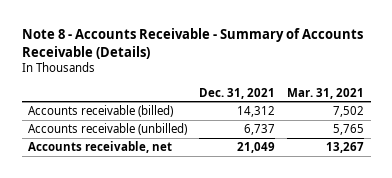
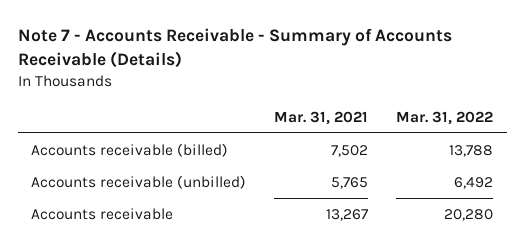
- Note 8 - Accounts Receivable - Summary of Accounts Receivable (Details)
+ Note 7 - Accounts Receivable - Summary of Accounts Receivable (Details)
- | Dec. 31, 2021 | Mar. 31, 2021
+ | Mar. 31, 2021 | Mar. 31, 2022
- Accounts receivable, net | 21,049 | 13,267
+ Accounts receivable | 13,267 | 20,280

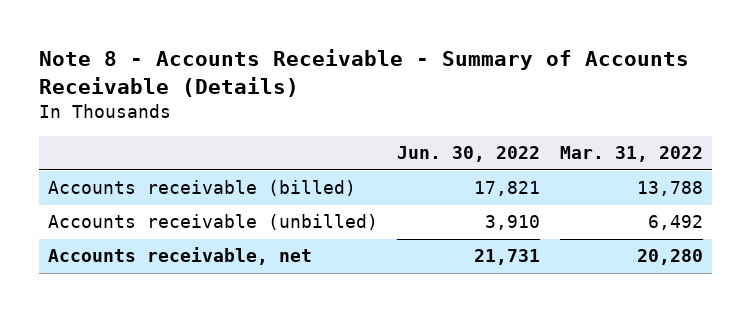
- Note 7 - Accounts Receivable - Summary of Accounts Receivable (Details)
+ Note 8 - Accounts Receivable - Summary of Accounts Receivable (Details)
- | Mar. 31, 2021 | Mar. 31, 2022
+ | Jun. 30, 2022 | Mar. 31, 2022
- Accounts receivable | 13,267 | 20,280
+ Accounts receivable, net | 21,731 | 20,280

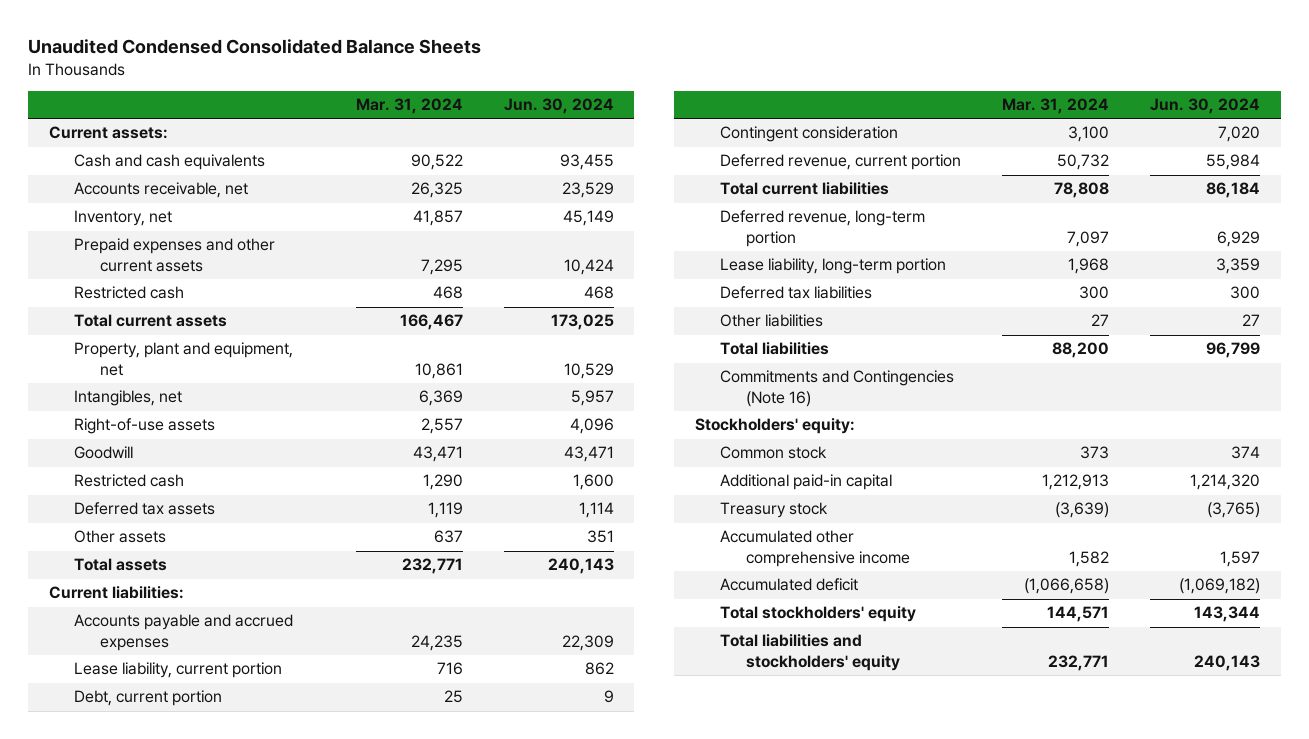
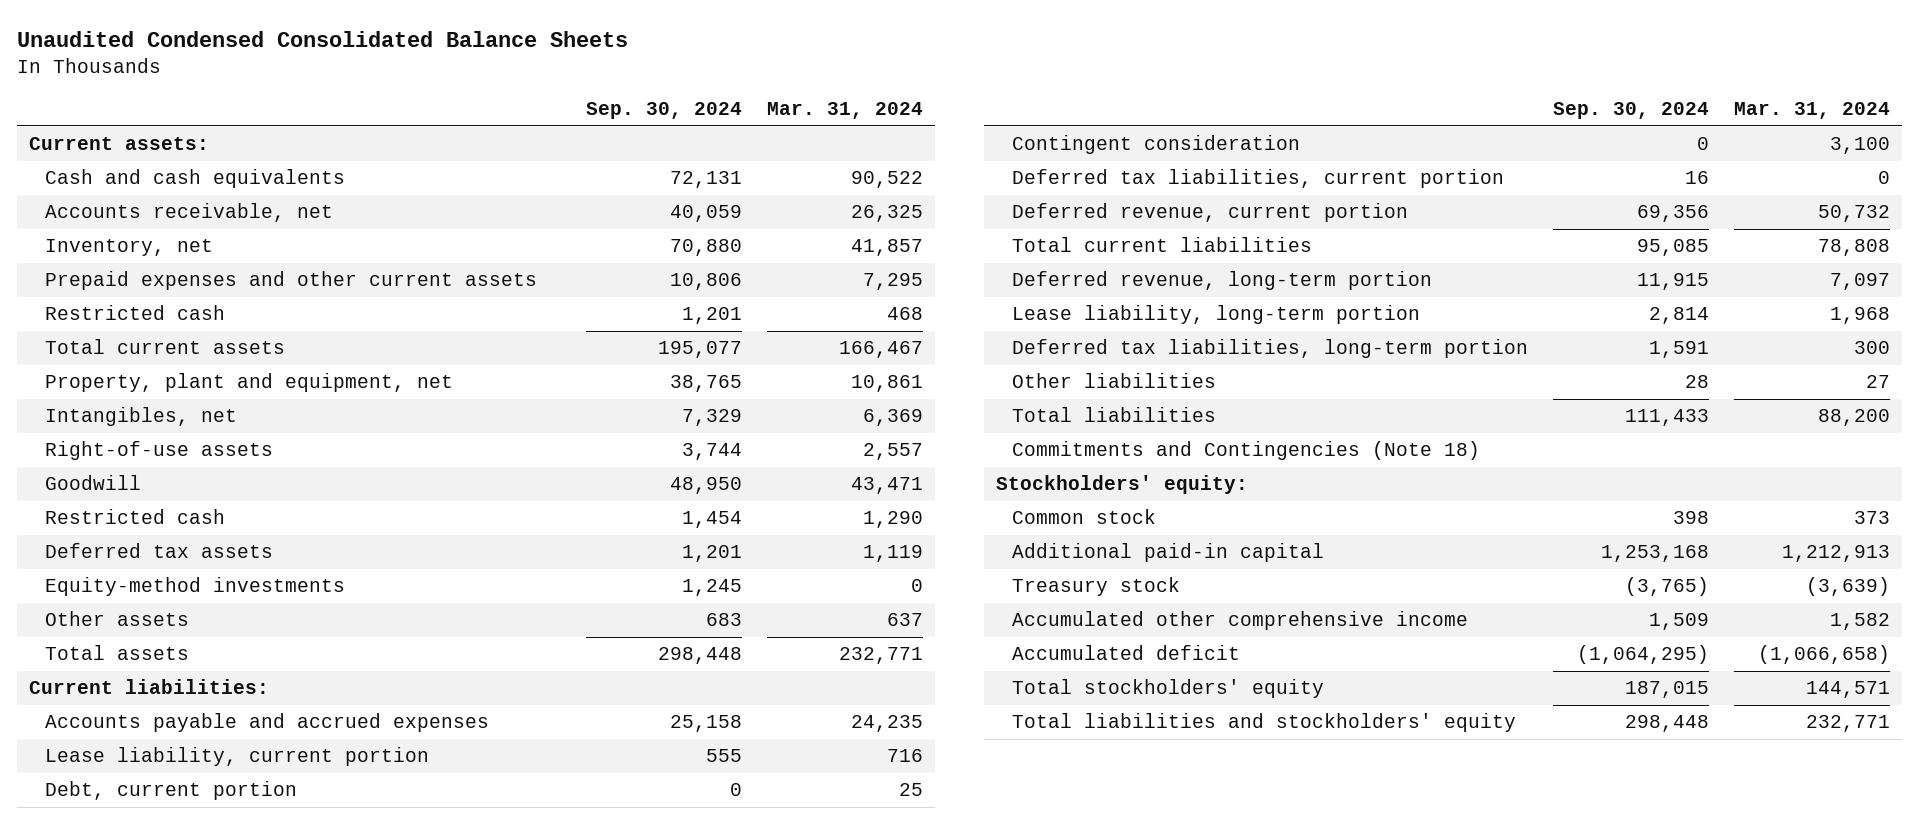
- | Mar. 31, 2024 | Jun. 30, 2024
+ | Sep. 30, 2024 | Mar. 31, 2024
+ Equity-method investments | 1,245 | 0
+ Deferred tax liabilities, current portion | 16 | 0
- Deferred tax liabilities | 300 | 300
+ Deferred tax liabilities, long-term portion | 1,591 | 300
- Commitments and Contingencies (Note 16)
+ Commitments and Contingencies (Note 18)

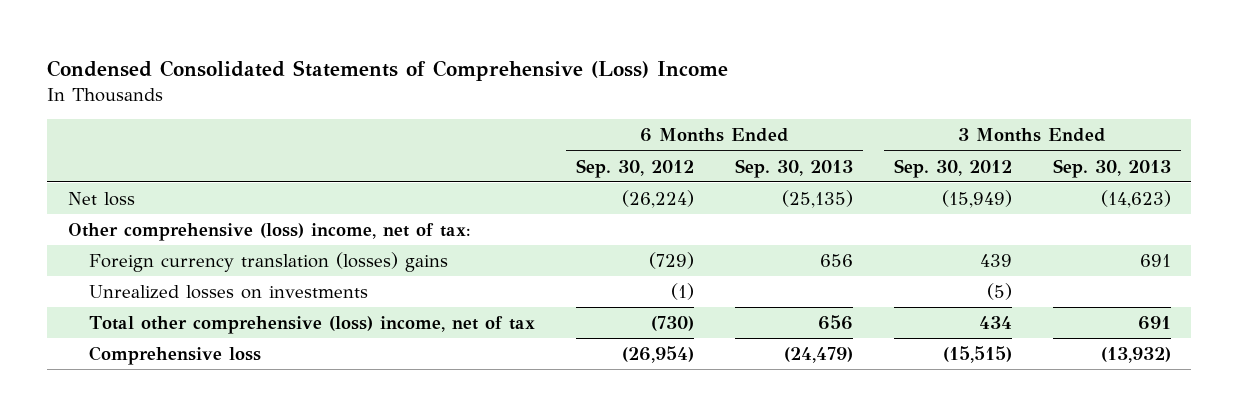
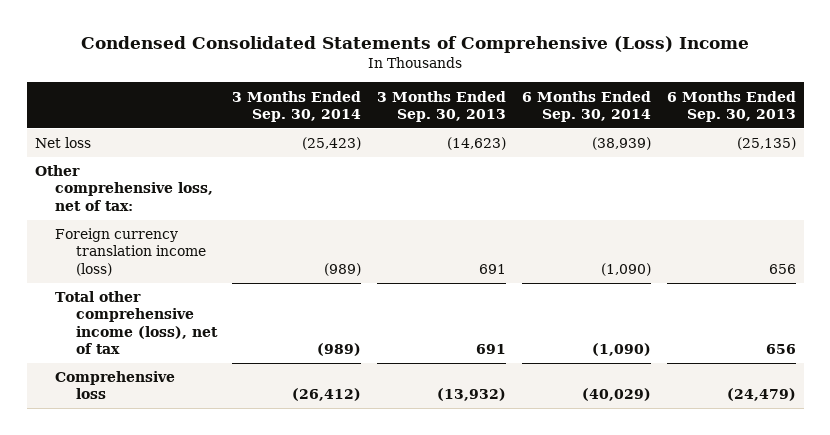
- | 6 Months Ended Sep. 30, 2012 | 6 Months Ended Sep. 30, 2013 | 3 Months Ended Sep. 30, 2012 | 3 Months Ended Sep. 30, 2013
+ | 3 Months Ended Sep. 30, 2014 | 3 Months Ended Sep. 30, 2013 | 6 Months Ended Sep. 30, 2014 | 6 Months Ended Sep. 30, 2013
- Other comprehensive (loss) income, net of tax:
- Foreign currency translation (losses) gains | (729) | 656 | 439 | 691
- Unrealized losses on investments | (1) | | (5) |
- Total other comprehensive (loss) income, net of tax | (730) | 656 | 434 | 691
+ Other comprehensive loss, net of tax:
+ Foreign currency translation income (loss) | (989) | 691 | (1,090) | 656
+ Total other comprehensive income (loss), net of tax | (989) | 691 | (1,090) | 656

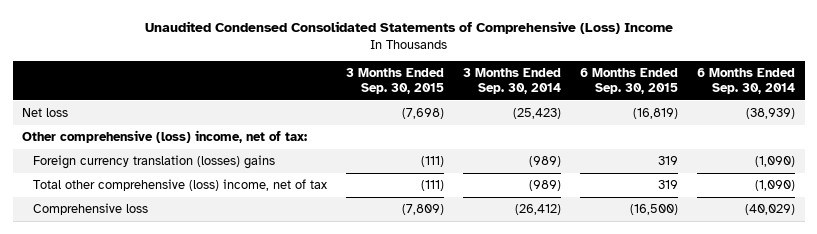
- Condensed Consolidated Statements of Comprehensive (Loss) Income
+ Unaudited Condensed Consolidated Statements of Comprehensive (Loss) Income
- | 3 Months Ended Sep. 30, 2014 | 3 Months Ended Sep. 30, 2013 | 6 Months Ended Sep. 30, 2014 | 6 Months Ended Sep. 30, 2013
+ | 3 Months Ended Sep. 30, 2015 | 3 Months Ended Sep. 30, 2014 | 6 Months Ended Sep. 30, 2015 | 6 Months Ended Sep. 30, 2014
- Other comprehensive loss, net of tax:
- Foreign currency translation income (loss) | (989) | 691 | (1,090) | 656
- Total other comprehensive income (loss), net of tax | (989) | 691 | (1,090) | 656
+ Other comprehensive (loss) income, net of tax:
+ Foreign currency translation (losses) gains | (111) | (989) | 319 | (1,090)
+ Total other comprehensive (loss) income, net of tax | (111) | (989) | 319 | (1,090)

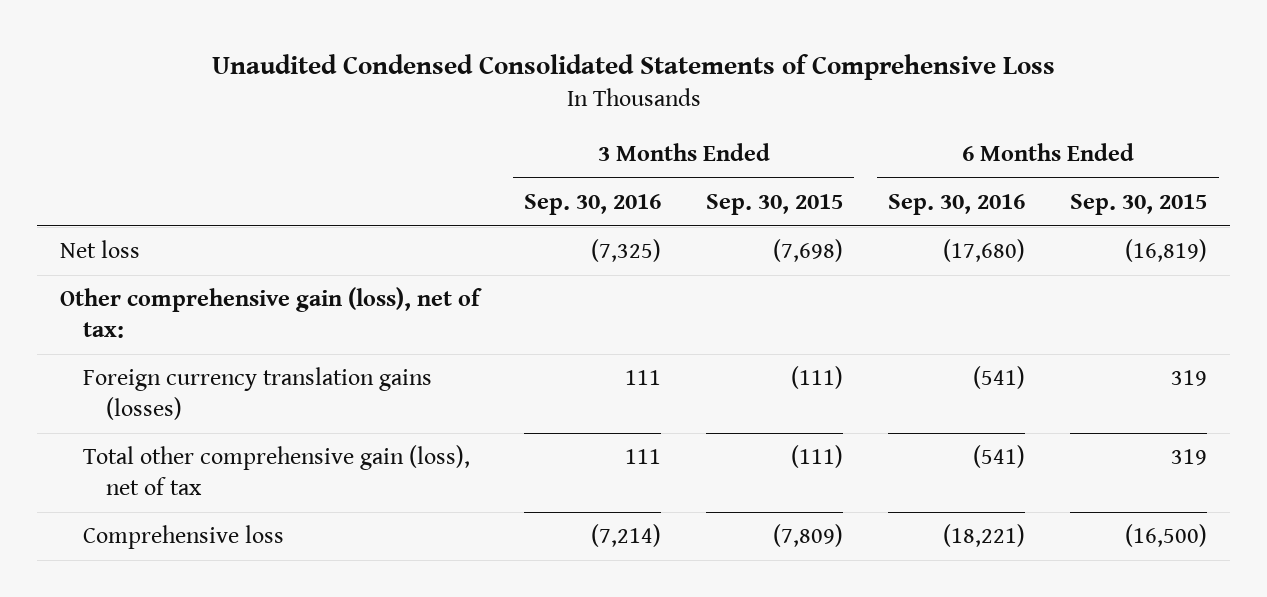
- Unaudited Condensed Consolidated Statements of Comprehensive (Loss) Income
+ Unaudited Condensed Consolidated Statements of Comprehensive Loss
- | 3 Months Ended Sep. 30, 2015 | 3 Months Ended Sep. 30, 2014 | 6 Months Ended Sep. 30, 2015 | 6 Months Ended Sep. 30, 2014
+ | 3 Months Ended Sep. 30, 2016 | 3 Months Ended Sep. 30, 2015 | 6 Months Ended Sep. 30, 2016 | 6 Months Ended Sep. 30, 2015
- Other comprehensive (loss) income, net of tax:
- Foreign currency translation (losses) gains | (111) | (989) | 319 | (1,090)
- Total other comprehensive (loss) income, net of tax | (111) | (989) | 319 | (1,090)
+ Other comprehensive gain (loss), net of tax:
+ Foreign currency translation gains (losses) | 111 | (111) | (541) | 319
+ Total other comprehensive gain (loss), net of tax | 111 | (111) | (541) | 319

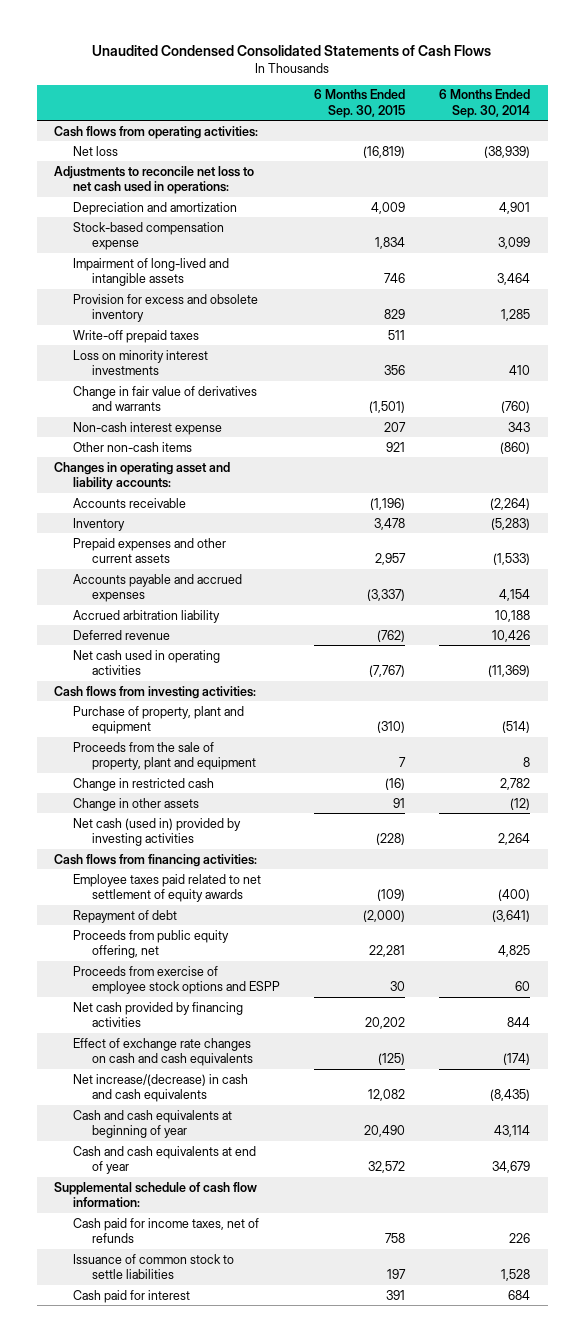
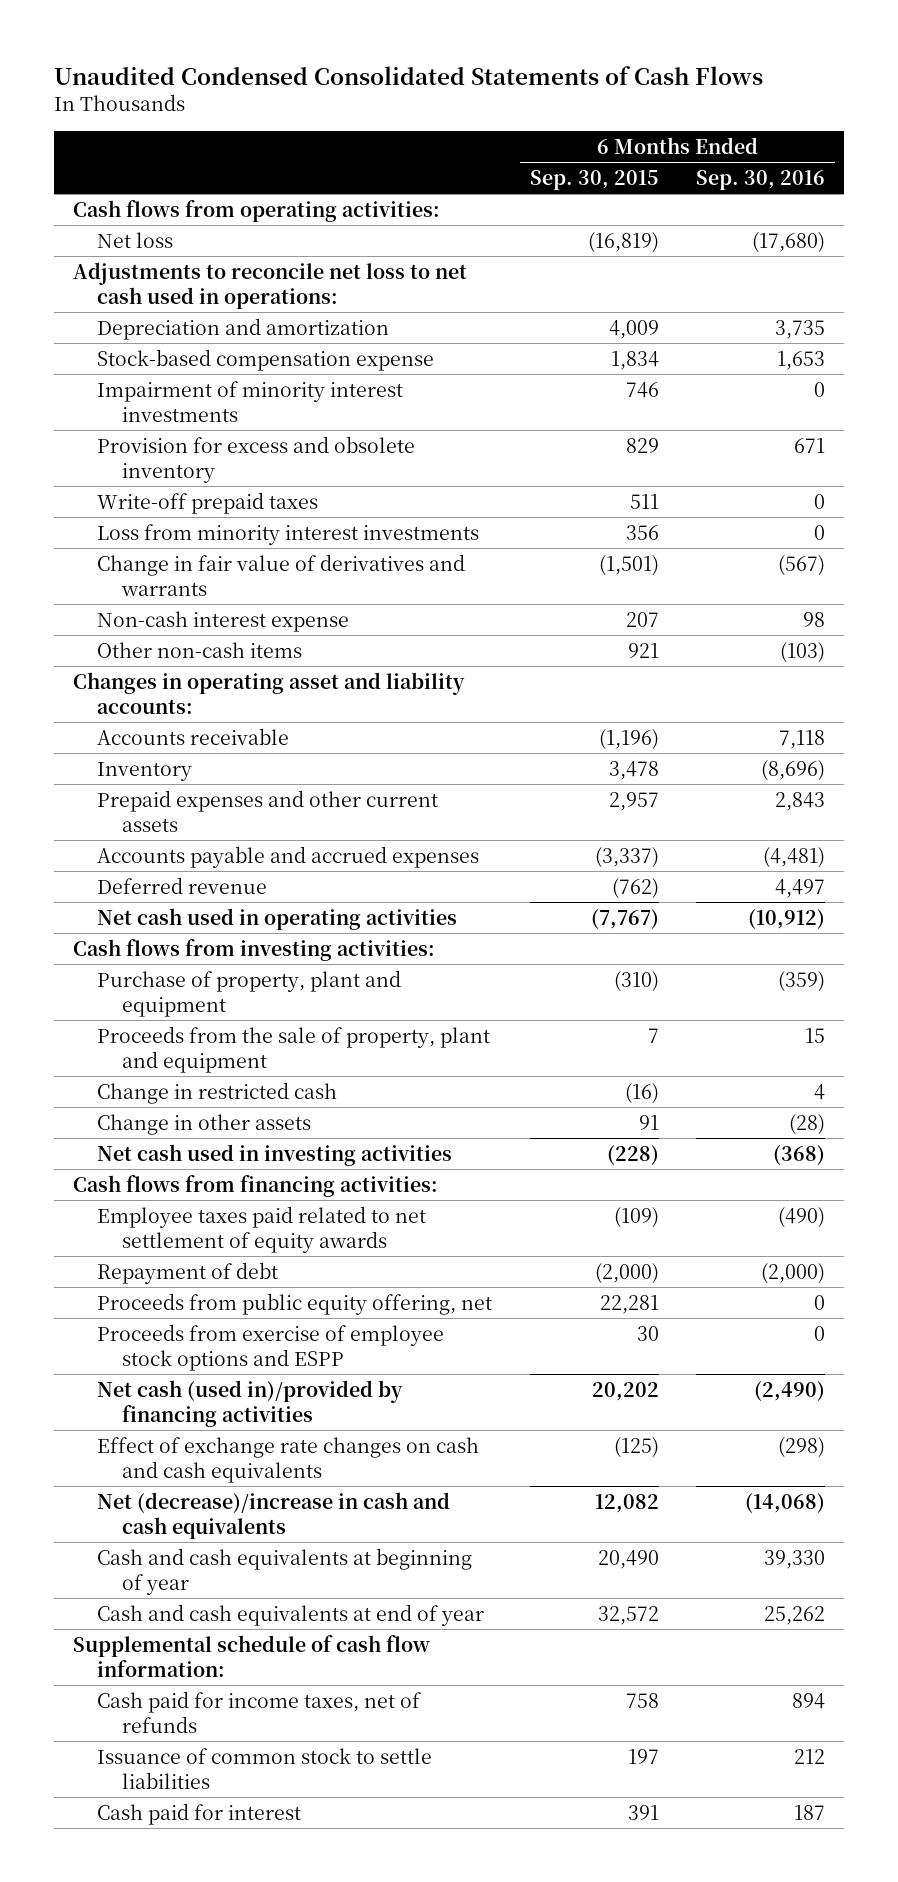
- | 6 Months Ended Sep. 30, 2015 | 6 Months Ended Sep. 30, 2014
+ | 6 Months Ended Sep. 30, 2015 | 6 Months Ended Sep. 30, 2016
- Impairment of long-lived and intangible assets | 746 | 3,464
+ Impairment of minority interest investments | 746 | 0
- Loss on minority interest investments | 356 | 410
+ Loss from minority interest investments | 356 | 0
- Accrued arbitration liability | | 10,188
- Net cash (used in) provided by investing activities | (228) | 2,264
+ Net cash used in investing activities | (228) | (368)
- Net cash provided by financing activities | 20,202 | 844
+ Net cash (used in)/provided by financing activities | 20,202 | (2,490)
- Net increase/(decrease) in cash and cash equivalents | 12,082 | (8,435)
+ Net (decrease)/increase in cash and cash equivalents | 12,082 | (14,068)

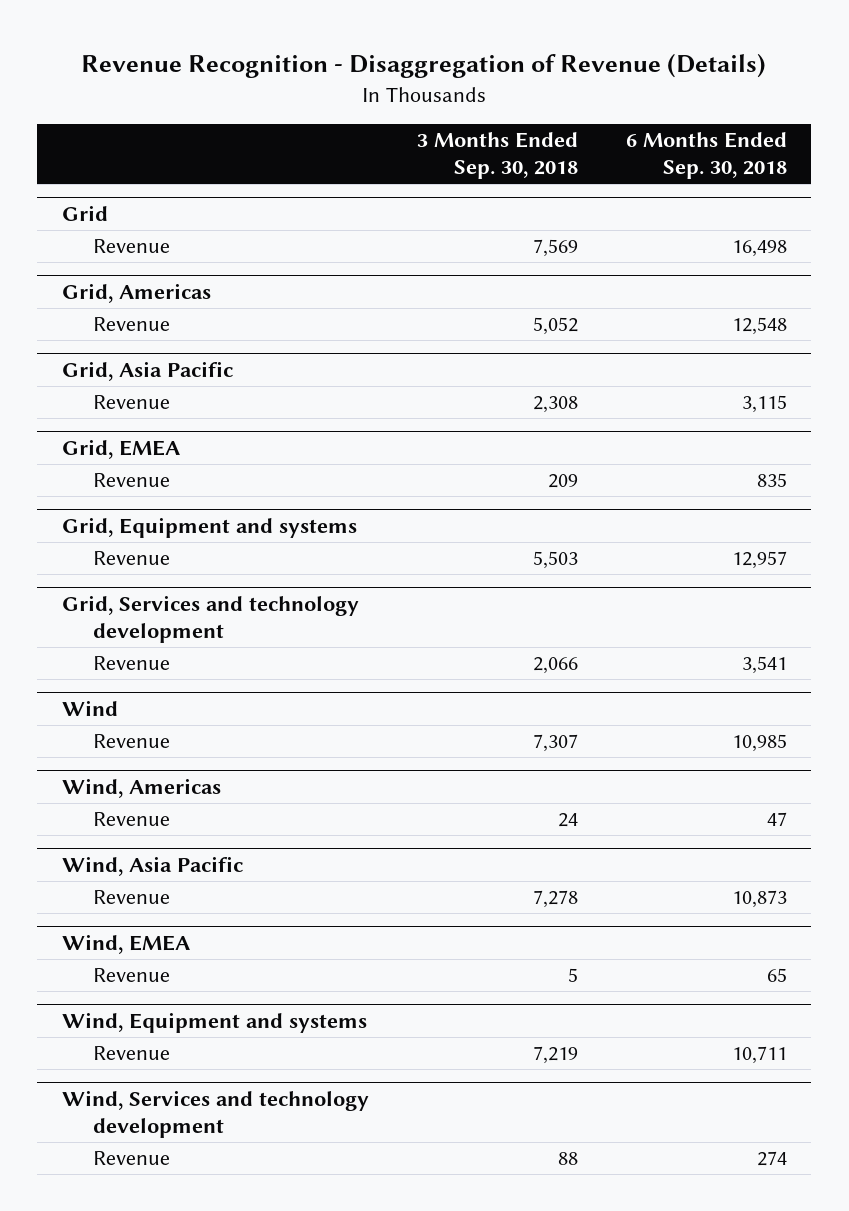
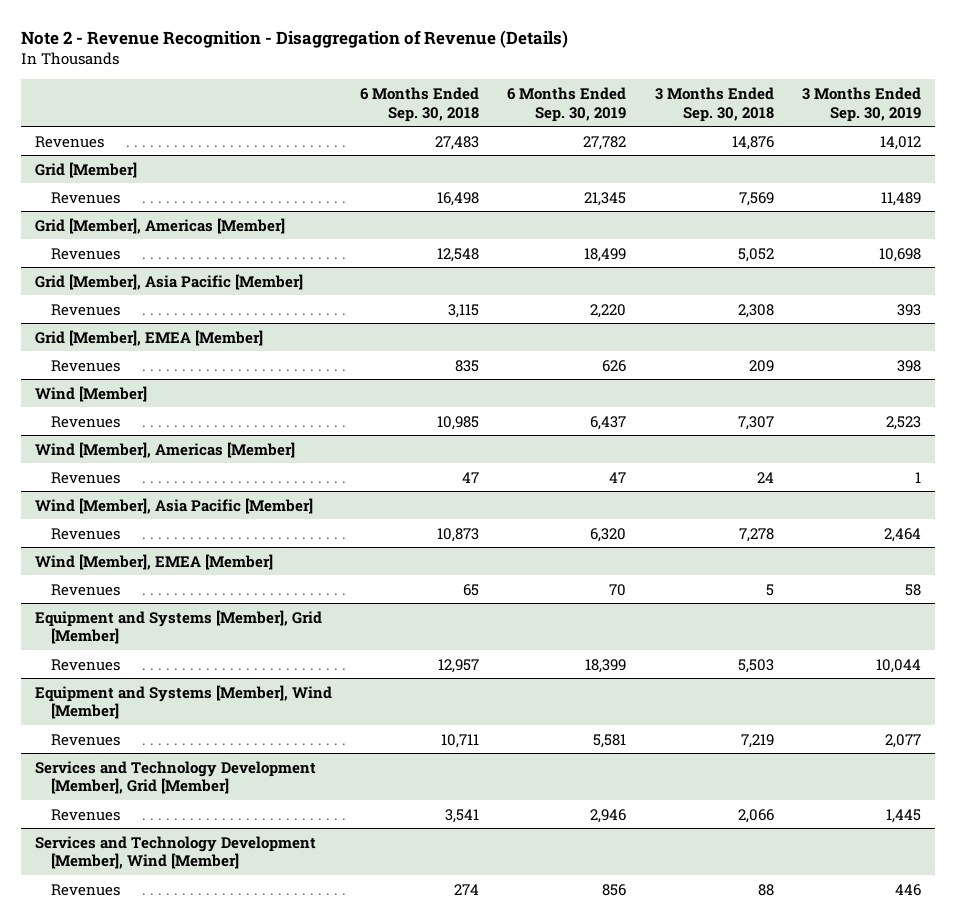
- Revenue Recognition - Disaggregation of Revenue (Details)
+ Note 2 - Revenue Recognition - Disaggregation of Revenue (Details)
- | 3 Months Ended Sep. 30, 2018 | 6 Months Ended Sep. 30, 2018
+ | 6 Months Ended Sep. 30, 2018 | 6 Months Ended Sep. 30, 2019 | 3 Months Ended Sep. 30, 2018 | 3 Months Ended Sep. 30, 2019
- Grid
- Revenue | 7,569 | 16,498
- Grid, Americas
- Revenue | 5,052 | 12,548
- Grid, Asia Pacific
- Revenue | 2,308 | 3,115
- Grid, EMEA
- Revenue | 209 | 835
- Grid, Equipment and systems
- Revenue | 5,503 | 12,957
- Grid, Services and technology development
- Revenue | 2,066 | 3,541
- Wind
- Revenue | 7,307 | 10,985
- Wind, Americas
- Revenue | 24 | 47
- Wind, Asia Pacific
- Revenue | 7,278 | 10,873
- Wind, EMEA
- Revenue | 5 | 65
- Wind, Equipment and systems
- Revenue | 7,219 | 10,711
- Wind, Services and technology development
- Revenue | 88 | 274
+ Revenues | 27,483 | 27,782 | 14,876 | 14,012
+ Grid [Member]
+ Revenues | 16,498 | 21,345 | 7,569 | 11,489
+ Grid [Member], Americas [Member]
+ Revenues | 12,548 | 18,499 | 5,052 | 10,698
+ Grid [Member], Asia Pacific [Member]
+ Revenues | 3,115 | 2,220 | 2,308 | 393
+ Grid [Member], EMEA [Member]
+ Revenues | 835 | 626 | 209 | 398
+ Wind [Member]
+ Revenues | 10,985 | 6,437 | 7,307 | 2,523
+ Wind [Member], Americas [Member]
+ Revenues | 47 | 47 | 24 | 1
+ Wind [Member], Asia Pacific [Member]
+ Revenues | 10,873 | 6,320 | 7,278 | 2,464
+ Wind [Member], EMEA [Member]
+ Revenues | 65 | 70 | 5 | 58
+ Equipment and Systems [Member], Grid [Member]
+ Revenues | 12,957 | 18,399 | 5,503 | 10,044
+ Equipment and Systems [Member], Wind [Member]
+ Revenues | 10,711 | 5,581 | 7,219 | 2,077
+ Services and Technology Development [Member], Grid [Member]
+ Revenues | 3,541 | 2,946 | 2,066 | 1,445
+ Services and Technology Development [Member], Wind [Member]
+ Revenues | 274 | 856 | 88 | 446

